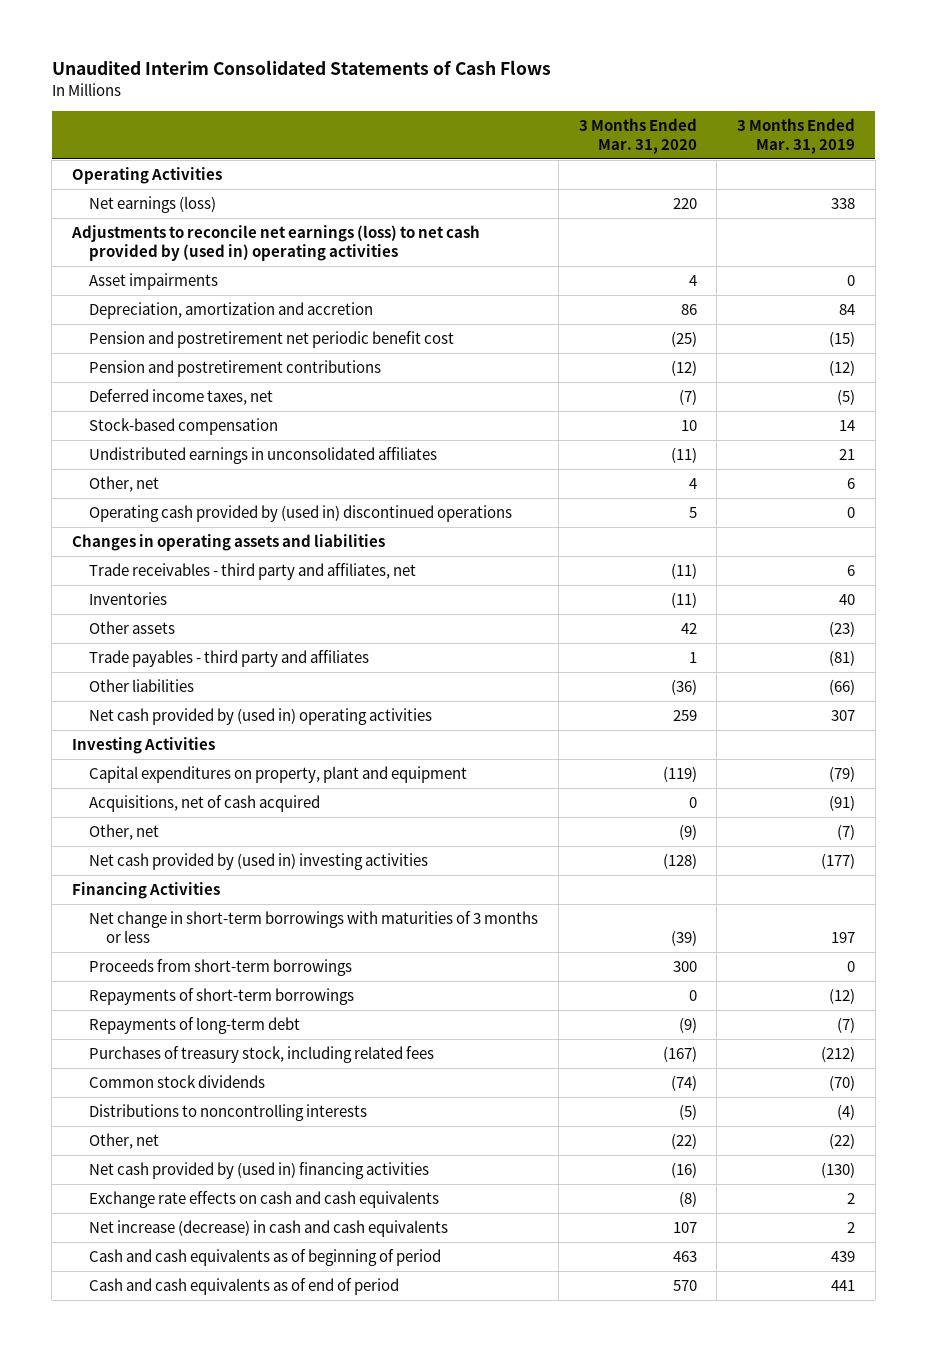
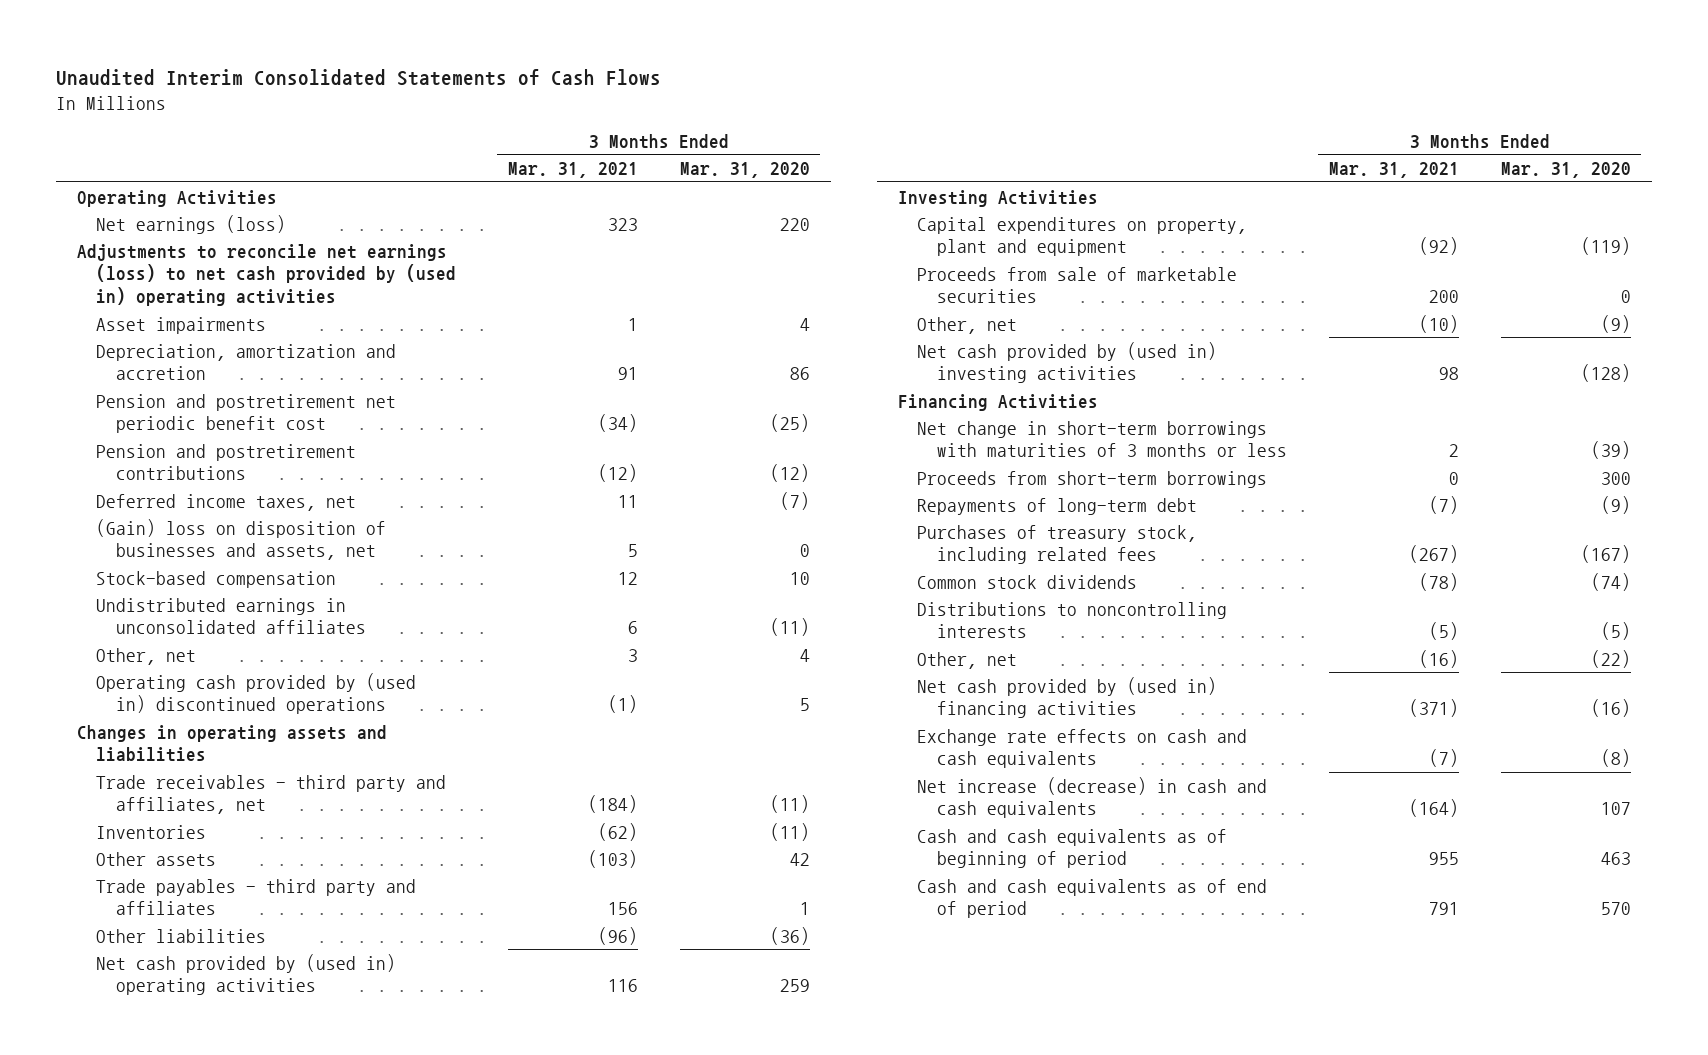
- | 3 Months Ended Mar. 31, 2020 | 3 Months Ended Mar. 31, 2019
+ | 3 Months Ended Mar. 31, 2021 | 3 Months Ended Mar. 31, 2020
+ (Gain) loss on disposition of businesses and assets, net | 5 | 0
- Acquisitions, net of cash acquired | 0 | (91)
+ Proceeds from sale of marketable securities | 200 | 0
- Repayments of short-term borrowings | 0 | (12)

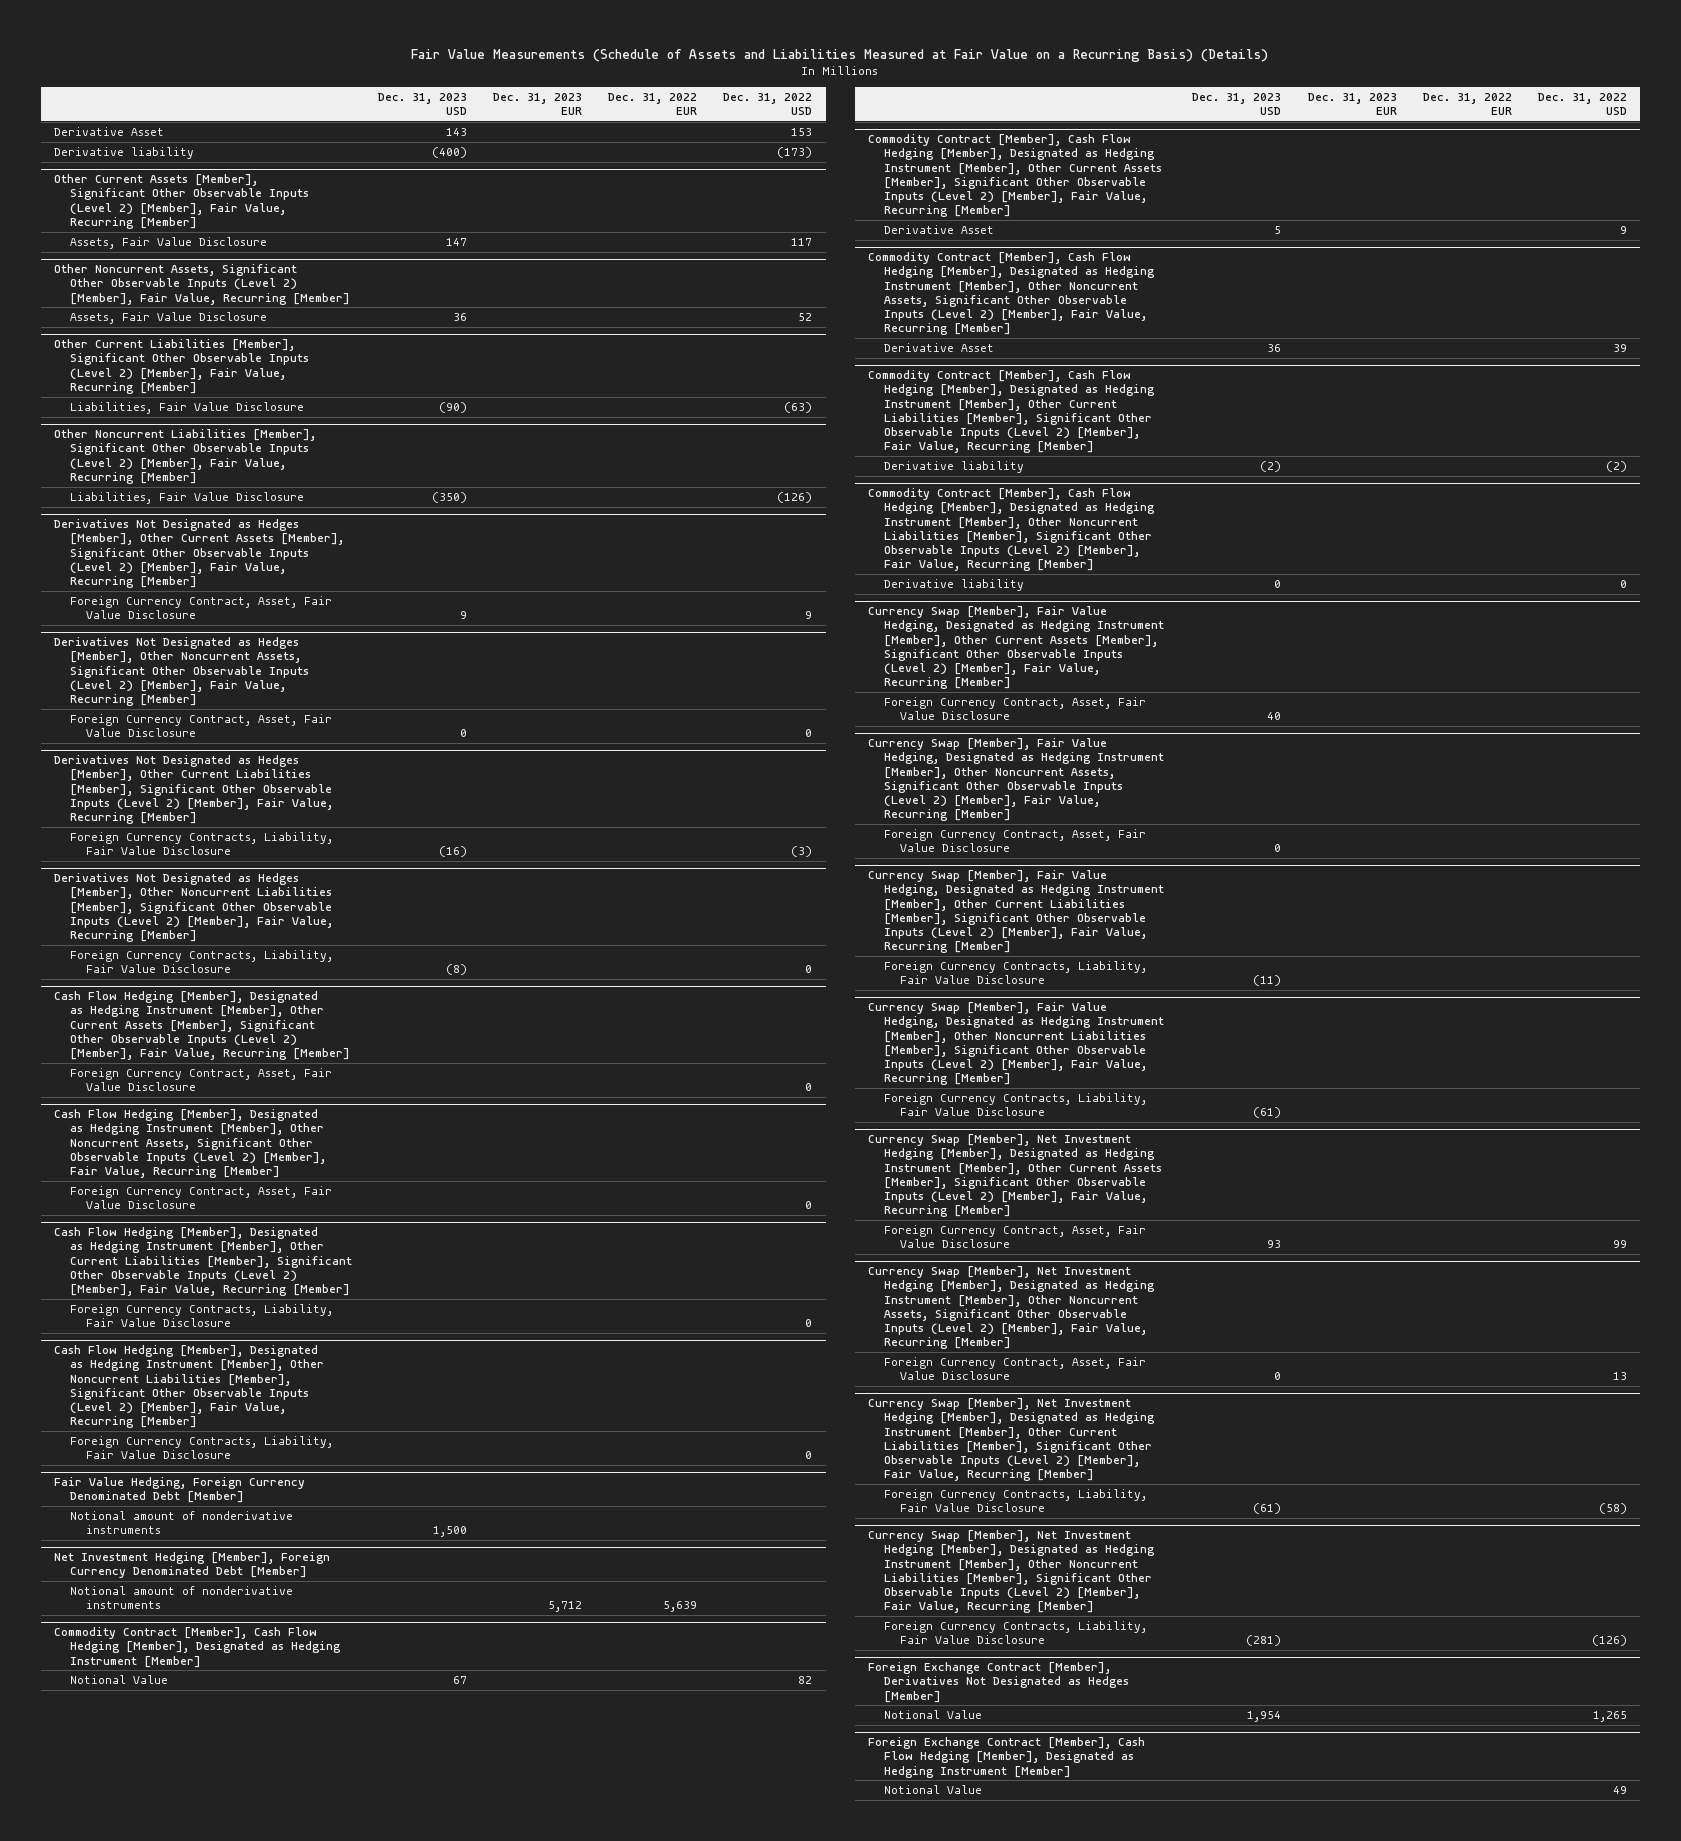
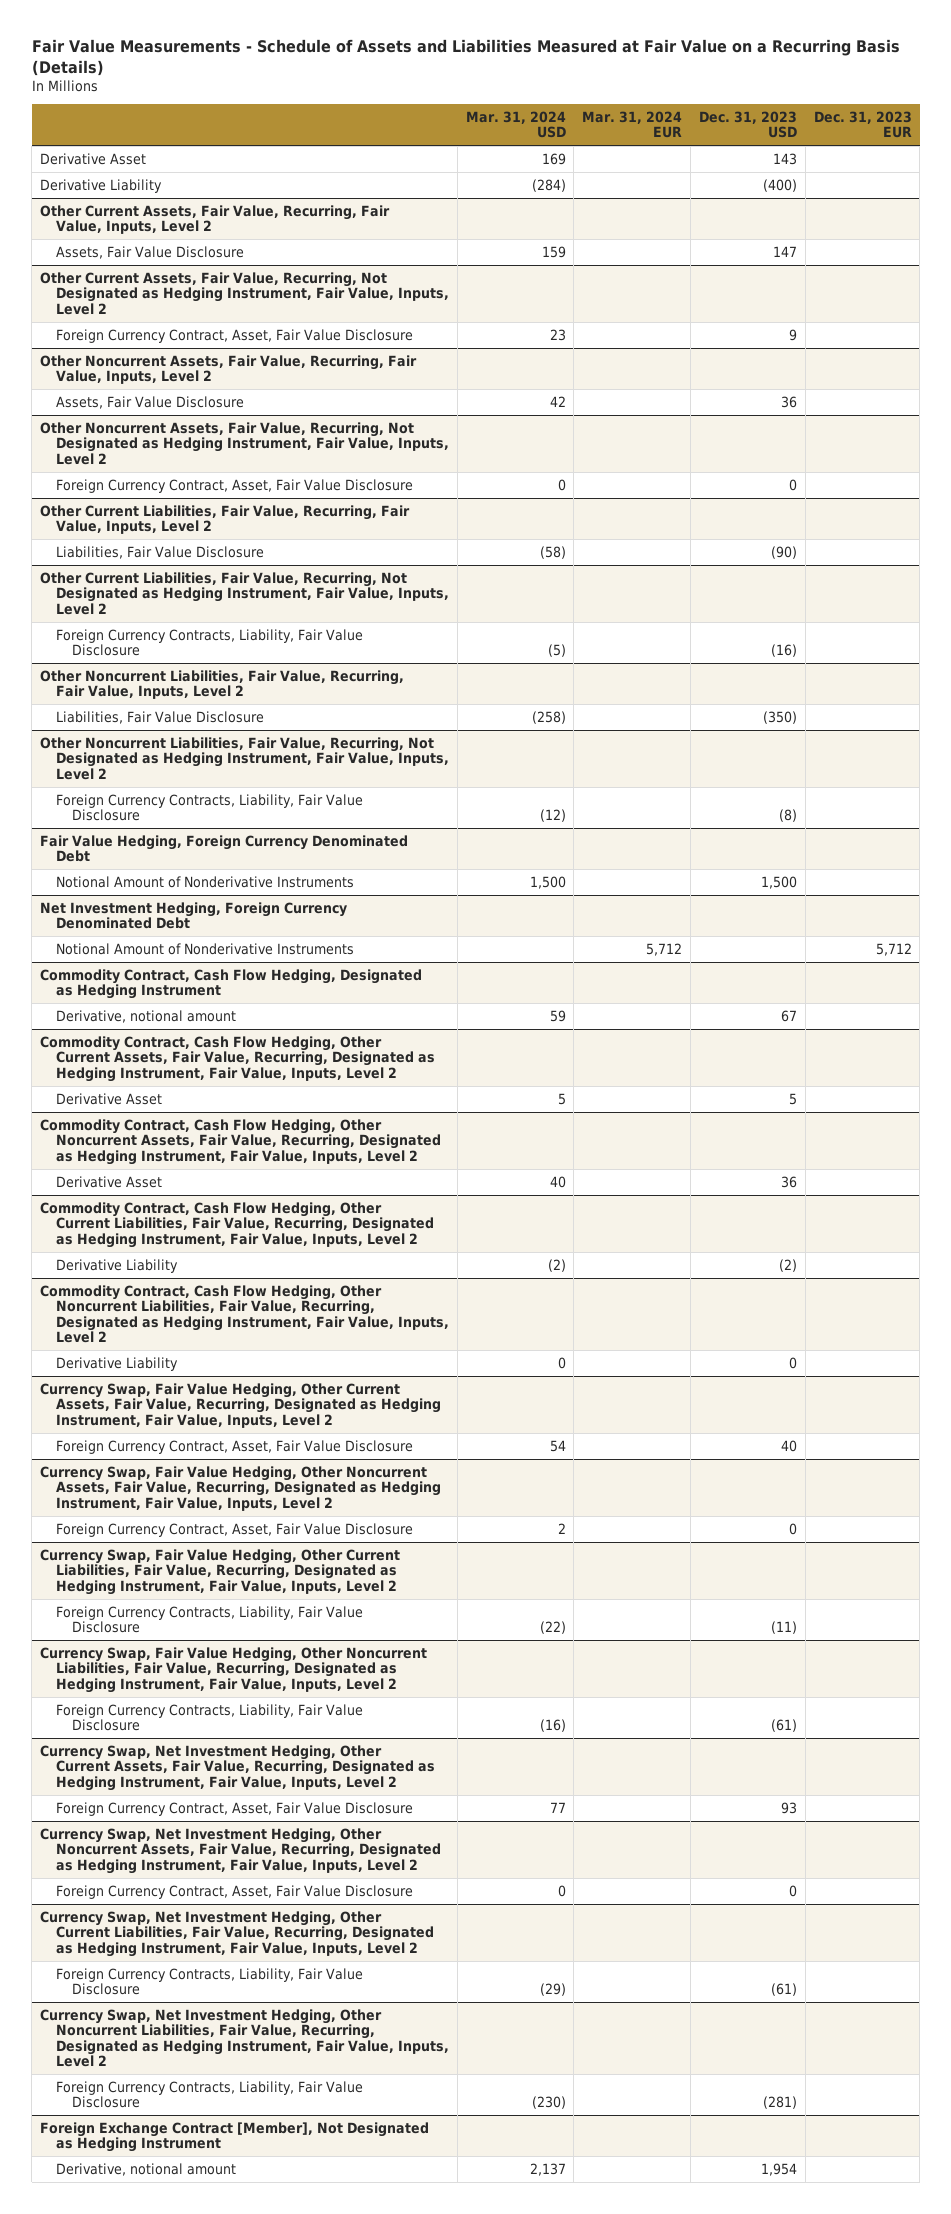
- Fair Value Measurements (Schedule of Assets and Liabilities Measured at Fair Value on a Recurring Basis) (Details)
+ Fair Value Measurements - Schedule of Assets and Liabilities Measured at Fair Value on a Recurring Basis (Details)
- | Dec. 31, 2023 USD | Dec. 31, 2023 EUR | Dec. 31, 2022 EUR | Dec. 31, 2022 USD
+ | Mar. 31, 2024 USD | Mar. 31, 2024 EUR | Dec. 31, 2023 USD | Dec. 31, 2023 EUR
- Derivative liability | (400) | | | (173)
- Other Current Assets [Member], Significant Other Observable Inputs (Level 2) [Member], Fair Value, Recurring [Member]
+ Derivative Liability | (284) | | (400) |
+ Other Current Assets, Fair Value, Recurring, Fair Value, Inputs, Level 2
- Other Noncurrent Assets, Significant Other Observable Inputs (Level 2) [Member], Fair Value, Recurring [Member]
- Assets, Fair Value Disclosure | 36 | | | 52
- Other Current Liabilities [Member], Significant Other Observable Inputs (Level 2) [Member], Fair Value, Recurring [Member]
- Liabilities, Fair Value Disclosure | (90) | | | (63)
- Other Noncurrent Liabilities [Member], Significant Other Observable Inputs (Level 2) [Member], Fair Value, Recurring [Member]
- Liabilities, Fair Value Disclosure | (350) | | | (126)
- Derivatives Not Designated as Hedges [Member], Other Current Assets [Member], Significant Other Observable Inputs (Level 2) [Member], Fair Value, Recurring [Member]
+ Other Current Assets, Fair Value, Recurring, Not Designated as Hedging Instrument, Fair Value, Inputs, Level 2
- Derivatives Not Designated as Hedges [Member], Other Noncurrent Assets, Significant Other Observable Inputs (Level 2) [Member], Fair Value, Recurring [Member]
+ Other Noncurrent Assets, Fair Value, Recurring, Fair Value, Inputs, Level 2
+ Assets, Fair Value Disclosure | 42 | | 36 |
+ Other Noncurrent Assets, Fair Value, Recurring, Not Designated as Hedging Instrument, Fair Value, Inputs, Level 2
- Derivatives Not Designated as Hedges [Member], Other Current Liabilities [Member], Significant Other Observable Inputs (Level 2) [Member], Fair Value, Recurring [Member]
+ Other Current Liabilities, Fair Value, Recurring, Fair Value, Inputs, Level 2
+ Liabilities, Fair Value Disclosure | (58) | | (90) |
+ Other Current Liabilities, Fair Value, Recurring, Not Designated as Hedging Instrument, Fair Value, Inputs, Level 2
- Derivatives Not Designated as Hedges [Member], Other Noncurrent Liabilities [Member], Significant Other Observable Inputs (Level 2) [Member], Fair Value, Recurring [Member]
+ Other Noncurrent Liabilities, Fair Value, Recurring, Fair Value, Inputs, Level 2
+ Liabilities, Fair Value Disclosure | (258) | | (350) |
+ Other Noncurrent Liabilities, Fair Value, Recurring, Not Designated as Hedging Instrument, Fair Value, Inputs, Level 2
- Cash Flow Hedging [Member], Designated as Hedging Instrument [Member], Other Current Assets [Member], Significant Other Observable Inputs (Level 2) [Member], Fair Value, Recurring [Member]
- Foreign Currency Contract, Asset, Fair Value Disclosure | | | | 0
- Cash Flow Hedging [Member], Designated as Hedging Instrument [Member], Other Noncurrent Assets, Significant Other Observable Inputs (Level 2) [Member], Fair Value, Recurring [Member]
- Foreign Currency Contract, Asset, Fair Value Disclosure | | | | 0
- Cash Flow Hedging [Member], Designated as Hedging Instrument [Member], Other Current Liabilities [Member], Significant Other Observable Inputs (Level 2) [Member], Fair Value, Recurring [Member]
- Foreign Currency Contracts, Liability, Fair Value Disclosure | | | | 0
- Cash Flow Hedging [Member], Designated as Hedging Instrument [Member], Other Noncurrent Liabilities [Member], Significant Other Observable Inputs (Level 2) [Member], Fair Value, Recurring [Member]
- Foreign Currency Contracts, Liability, Fair Value Disclosure | | | | 0
- Fair Value Hedging, Foreign Currency Denominated Debt [Member]
- Notional amount of nonderivative instruments | 1,500 | | |
- Net Investment Hedging [Member], Foreign Currency Denominated Debt [Member]
- Notional amount of nonderivative instruments | | 5,712 | 5,639 |
- Commodity Contract [Member], Cash Flow Hedging [Member], Designated as Hedging Instrument [Member]
- Notional Value | 67 | | | 82
- Commodity Contract [Member], Cash Flow Hedging [Member], Designated as Hedging Instrument [Member], Other Current Assets [Member], Significant Other Observable Inputs (Level 2) [Member], Fair Value, Recurring [Member]
+ Fair Value Hedging, Foreign Currency Denominated Debt
+ Notional Amount of Nonderivative Instruments | 1,500 | | 1,500 |
+ Net Investment Hedging, Foreign Currency Denominated Debt
+ Notional Amount of Nonderivative Instruments | | 5,712 | | 5,712
+ Commodity Contract, Cash Flow Hedging, Designated as Hedging Instrument
+ Derivative, notional amount | 59 | | 67 |
+ Commodity Contract, Cash Flow Hedging, Other Current Assets, Fair Value, Recurring, Designated as Hedging Instrument, Fair Value, Inputs, Level 2
- Commodity Contract [Member], Cash Flow Hedging [Member], Designated as Hedging Instrument [Member], Other Noncurrent Assets, Significant Other Observable Inputs (Level 2) [Member], Fair Value, Recurring [Member]
+ Commodity Contract, Cash Flow Hedging, Other Noncurrent Assets, Fair Value, Recurring, Designated as Hedging Instrument, Fair Value, Inputs, Level 2
- Commodity Contract [Member], Cash Flow Hedging [Member], Designated as Hedging Instrument [Member], Other Current Liabilities [Member], Significant Other Observable Inputs (Level 2) [Member], Fair Value, Recurring [Member]
- Derivative liability | (2) | | | (2)
- Commodity Contract [Member], Cash Flow Hedging [Member], Designated as Hedging Instrument [Member], Other Noncurrent Liabilities [Member], Significant Other Observable Inputs (Level 2) [Member], Fair Value, Recurring [Member]
- Derivative liability | 0 | | | 0
- Currency Swap [Member], Fair Value Hedging, Designated as Hedging Instrument [Member], Other Current Assets [Member], Significant Other Observable Inputs (Level 2) [Member], Fair Value, Recurring [Member]
+ Commodity Contract, Cash Flow Hedging, Other Current Liabilities, Fair Value, Recurring, Designated as Hedging Instrument, Fair Value, Inputs, Level 2
+ Derivative Liability | (2) | | (2) |
+ Commodity Contract, Cash Flow Hedging, Other Noncurrent Liabilities, Fair Value, Recurring, Designated as Hedging Instrument, Fair Value, Inputs, Level 2
+ Derivative Liability | 0 | | 0 |
+ Currency Swap, Fair Value Hedging, Other Current Assets, Fair Value, Recurring, Designated as Hedging Instrument, Fair Value, Inputs, Level 2
- Currency Swap [Member], Fair Value Hedging, Designated as Hedging Instrument [Member], Other Noncurrent Assets, Significant Other Observable Inputs (Level 2) [Member], Fair Value, Recurring [Member]
+ Currency Swap, Fair Value Hedging, Other Noncurrent Assets, Fair Value, Recurring, Designated as Hedging Instrument, Fair Value, Inputs, Level 2
- Currency Swap [Member], Fair Value Hedging, Designated as Hedging Instrument [Member], Other Current Liabilities [Member], Significant Other Observable Inputs (Level 2) [Member], Fair Value, Recurring [Member]
+ Currency Swap, Fair Value Hedging, Other Current Liabilities, Fair Value, Recurring, Designated as Hedging Instrument, Fair Value, Inputs, Level 2
- Currency Swap [Member], Fair Value Hedging, Designated as Hedging Instrument [Member], Other Noncurrent Liabilities [Member], Significant Other Observable Inputs (Level 2) [Member], Fair Value, Recurring [Member]
+ Currency Swap, Fair Value Hedging, Other Noncurrent Liabilities, Fair Value, Recurring, Designated as Hedging Instrument, Fair Value, Inputs, Level 2
- Currency Swap [Member], Net Investment Hedging [Member], Designated as Hedging Instrument [Member], Other Current Assets [Member], Significant Other Observable Inputs (Level 2) [Member], Fair Value, Recurring [Member]
+ Currency Swap, Net Investment Hedging, Other Current Assets, Fair Value, Recurring, Designated as Hedging Instrument, Fair Value, Inputs, Level 2
- Currency Swap [Member], Net Investment Hedging [Member], Designated as Hedging Instrument [Member], Other Noncurrent Assets, Significant Other Observable Inputs (Level 2) [Member], Fair Value, Recurring [Member]
+ Currency Swap, Net Investment Hedging, Other Noncurrent Assets, Fair Value, Recurring, Designated as Hedging Instrument, Fair Value, Inputs, Level 2
- Currency Swap [Member], Net Investment Hedging [Member], Designated as Hedging Instrument [Member], Other Current Liabilities [Member], Significant Other Observable Inputs (Level 2) [Member], Fair Value, Recurring [Member]
+ Currency Swap, Net Investment Hedging, Other Current Liabilities, Fair Value, Recurring, Designated as Hedging Instrument, Fair Value, Inputs, Level 2
- Currency Swap [Member], Net Investment Hedging [Member], Designated as Hedging Instrument [Member], Other Noncurrent Liabilities [Member], Significant Other Observable Inputs (Level 2) [Member], Fair Value, Recurring [Member]
+ Currency Swap, Net Investment Hedging, Other Noncurrent Liabilities, Fair Value, Recurring, Designated as Hedging Instrument, Fair Value, Inputs, Level 2
- Foreign Exchange Contract [Member], Derivatives Not Designated as Hedges [Member]
- Notional Value | 1,954 | | | 1,265
- Foreign Exchange Contract [Member], Cash Flow Hedging [Member], Designated as Hedging Instrument [Member]
- Notional Value | | | | 49
+ Foreign Exchange Contract [Member], Not Designated as Hedging Instrument
+ Derivative, notional amount | 2,137 | | 1,954 |

